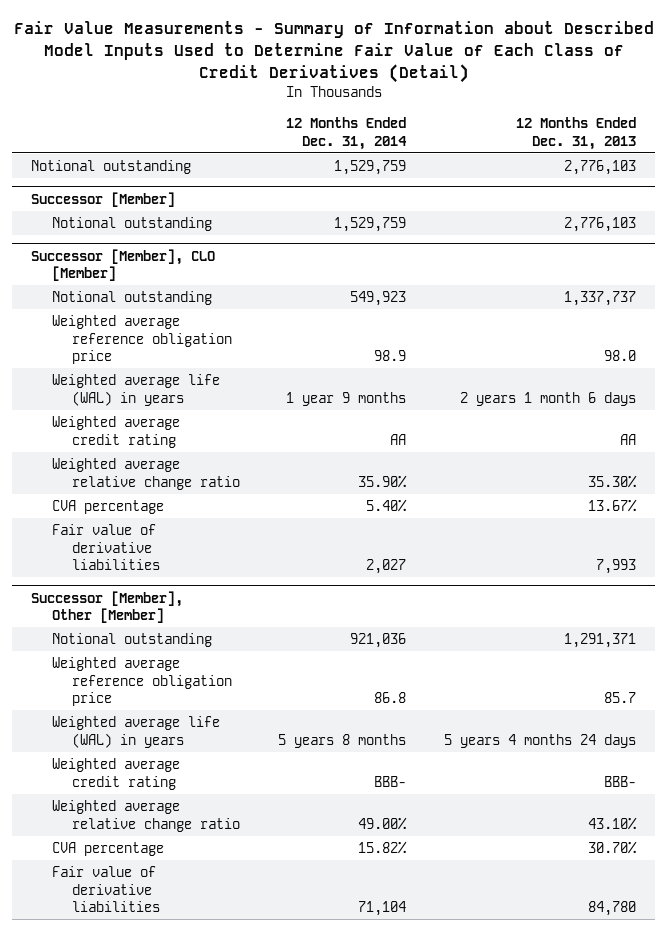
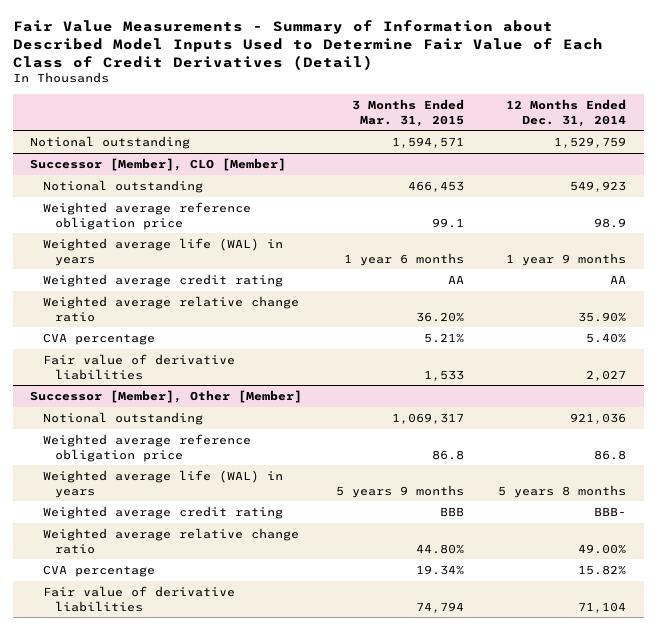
- | 12 Months Ended Dec. 31, 2014 | 12 Months Ended Dec. 31, 2013
+ | 3 Months Ended Mar. 31, 2015 | 12 Months Ended Dec. 31, 2014
- Successor [Member]
- Notional outstanding | 1,529,759 | 2,776,103

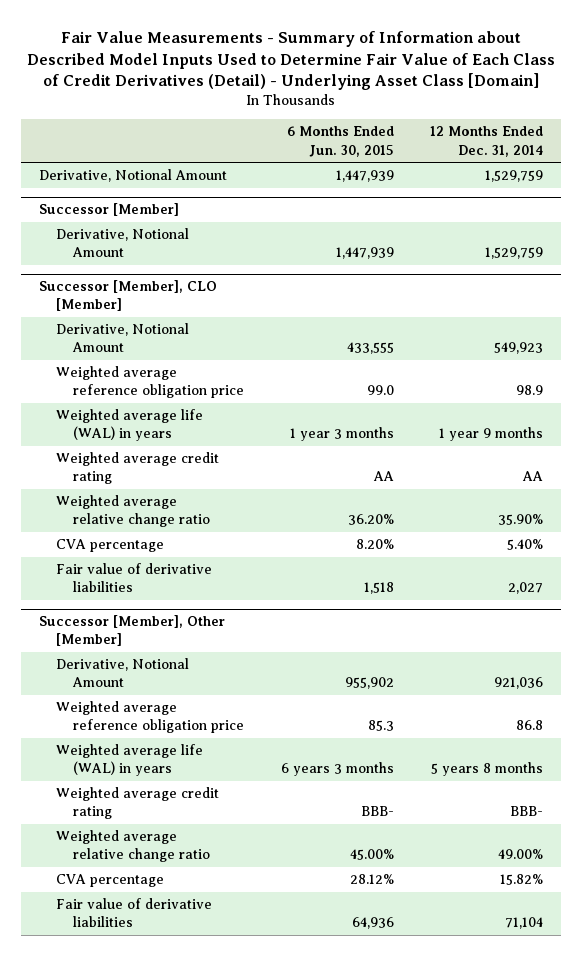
- Fair Value Measurements - Summary of Information about Described Model Inputs Used to Determine Fair Value of Each Class of Credit Derivatives (Detail)
+ Fair Value Measurements - Summary of Information about Described Model Inputs Used to Determine Fair Value of Each Class of Credit Derivatives (Detail) - Underlying Asset Class [Domain]
- | 3 Months Ended Mar. 31, 2015 | 12 Months Ended Dec. 31, 2014
+ | 6 Months Ended Jun. 30, 2015 | 12 Months Ended Dec. 31, 2014
- Notional outstanding | 1,594,571 | 1,529,759
+ Derivative, Notional Amount | 1,447,939 | 1,529,759
+ Successor [Member]
+ Derivative, Notional Amount | 1,447,939 | 1,529,759
@ Successor [Member], CLO [Member]
- Notional outstanding | 466,453 | 549,923
+ Derivative, Notional Amount | 433,555 | 549,923
@ Successor [Member], Other [Member]
- Notional outstanding | 1,069,317 | 921,036
+ Derivative, Notional Amount | 955,902 | 921,036

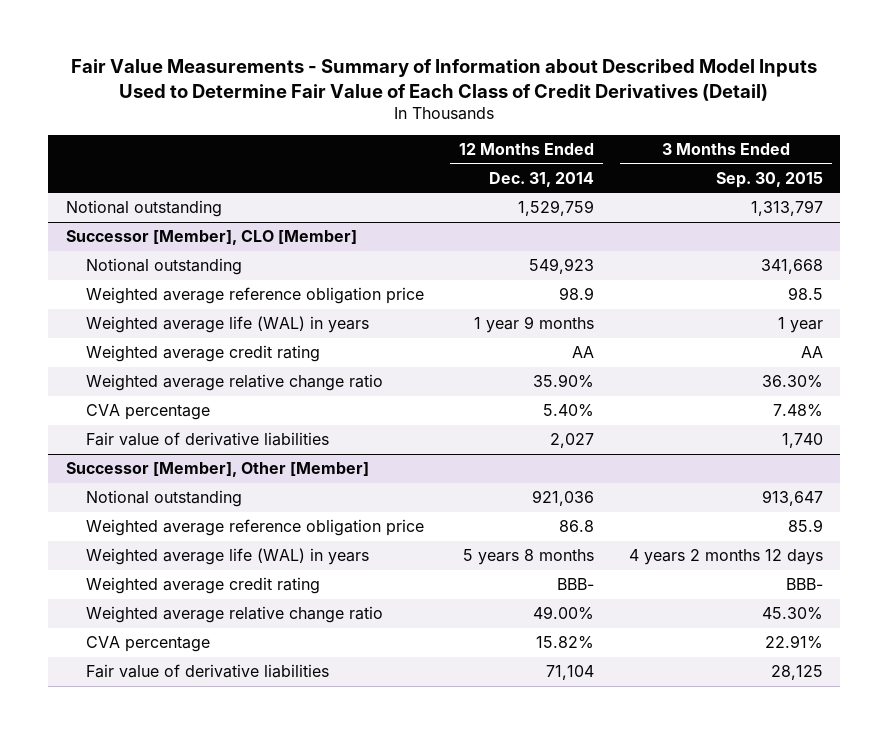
- Fair Value Measurements - Summary of Information about Described Model Inputs Used to Determine Fair Value of Each Class of Credit Derivatives (Detail) - Underlying Asset Class [Domain]
+ Fair Value Measurements - Summary of Information about Described Model Inputs Used to Determine Fair Value of Each Class of Credit Derivatives (Detail)
- | 6 Months Ended Jun. 30, 2015 | 12 Months Ended Dec. 31, 2014
+ | 12 Months Ended Dec. 31, 2014 | 3 Months Ended Sep. 30, 2015
- Derivative, Notional Amount | 1,447,939 | 1,529,759
- Successor [Member]
- Derivative, Notional Amount | 1,447,939 | 1,529,759
+ Notional outstanding | 1,529,759 | 1,313,797
@ Successor [Member], CLO [Member]
- Derivative, Notional Amount | 433,555 | 549,923
+ Notional outstanding | 549,923 | 341,668
@ Successor [Member], Other [Member]
- Derivative, Notional Amount | 955,902 | 921,036
+ Notional outstanding | 921,036 | 913,647

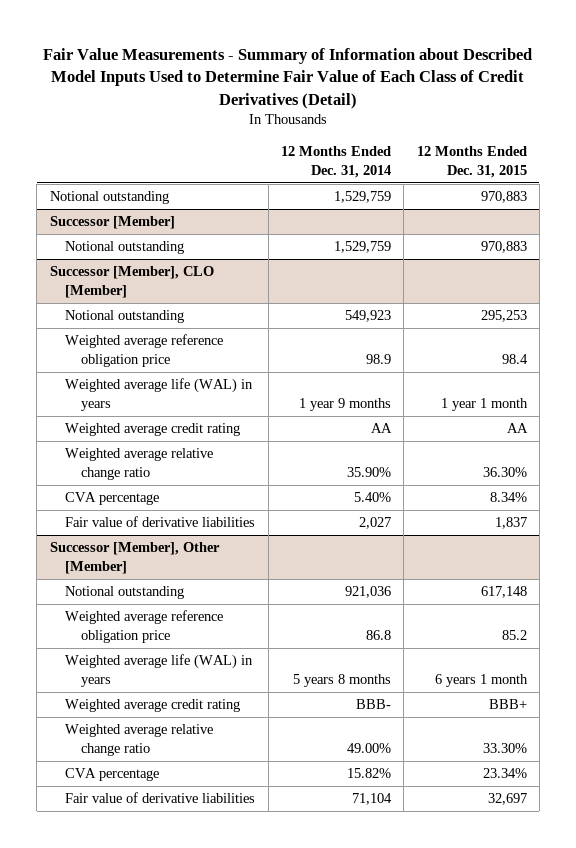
- | 12 Months Ended Dec. 31, 2014 | 3 Months Ended Sep. 30, 2015
+ | 12 Months Ended Dec. 31, 2014 | 12 Months Ended Dec. 31, 2015
+ Successor [Member]
+ Notional outstanding | 1,529,759 | 970,883

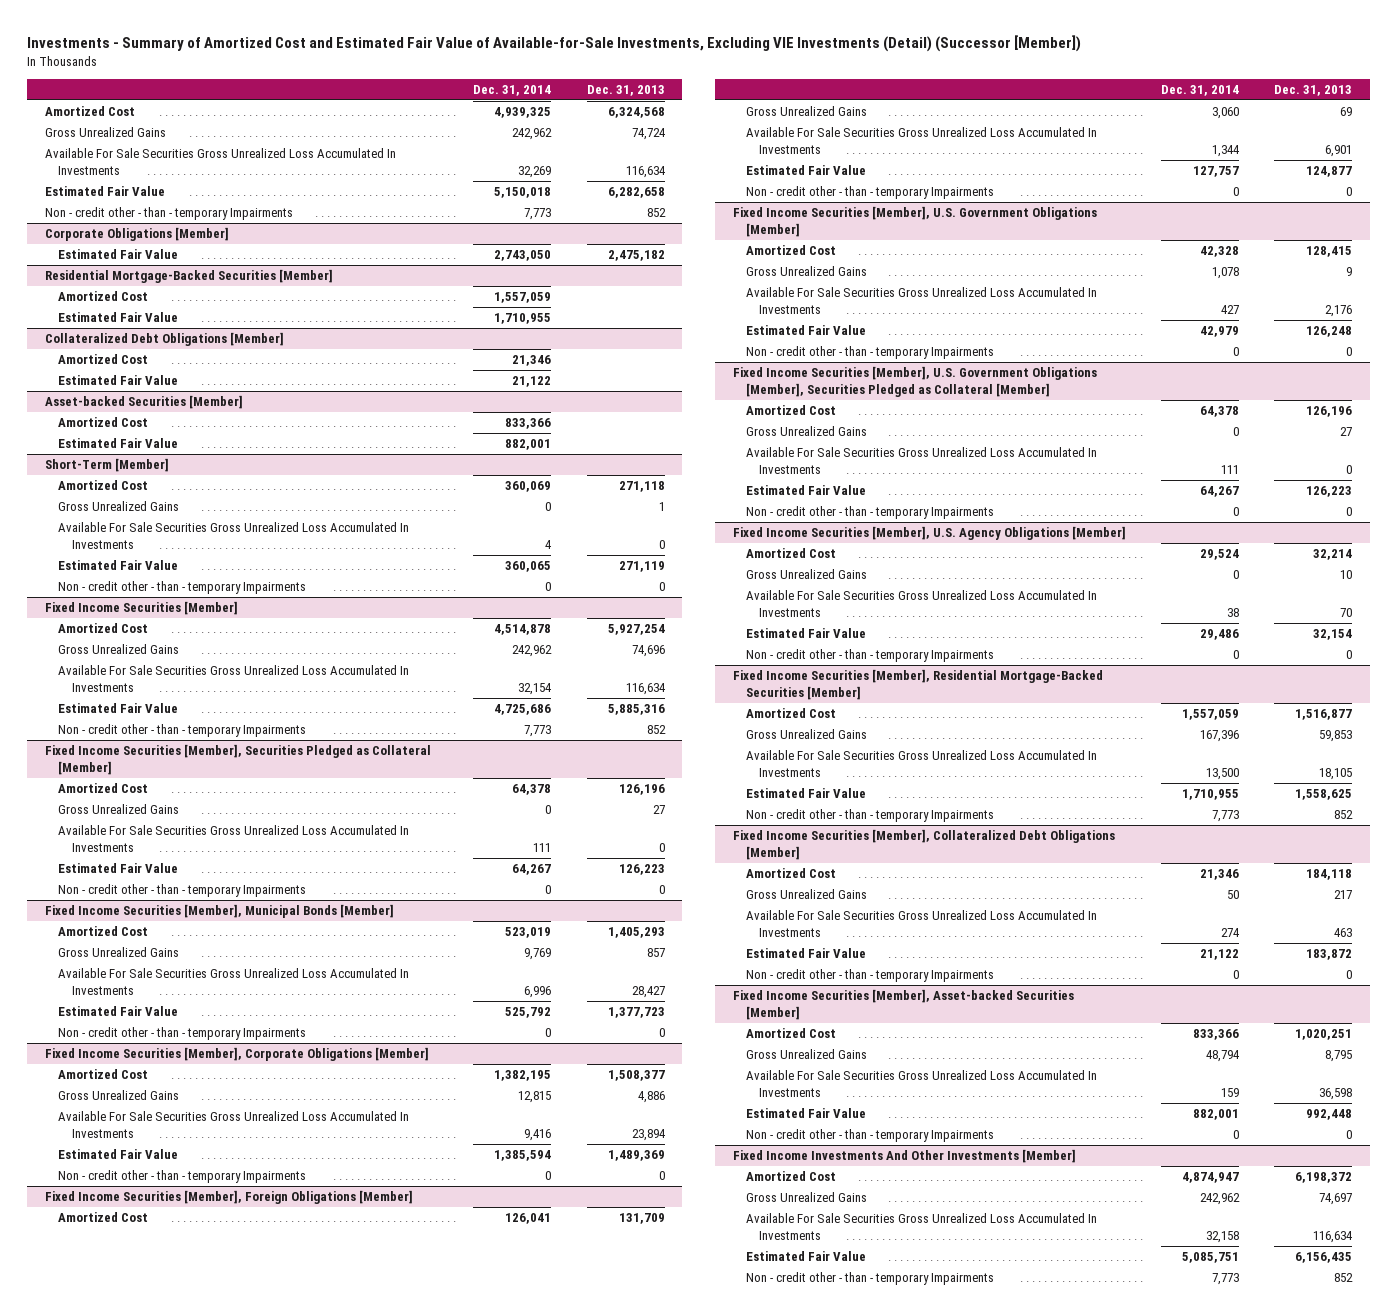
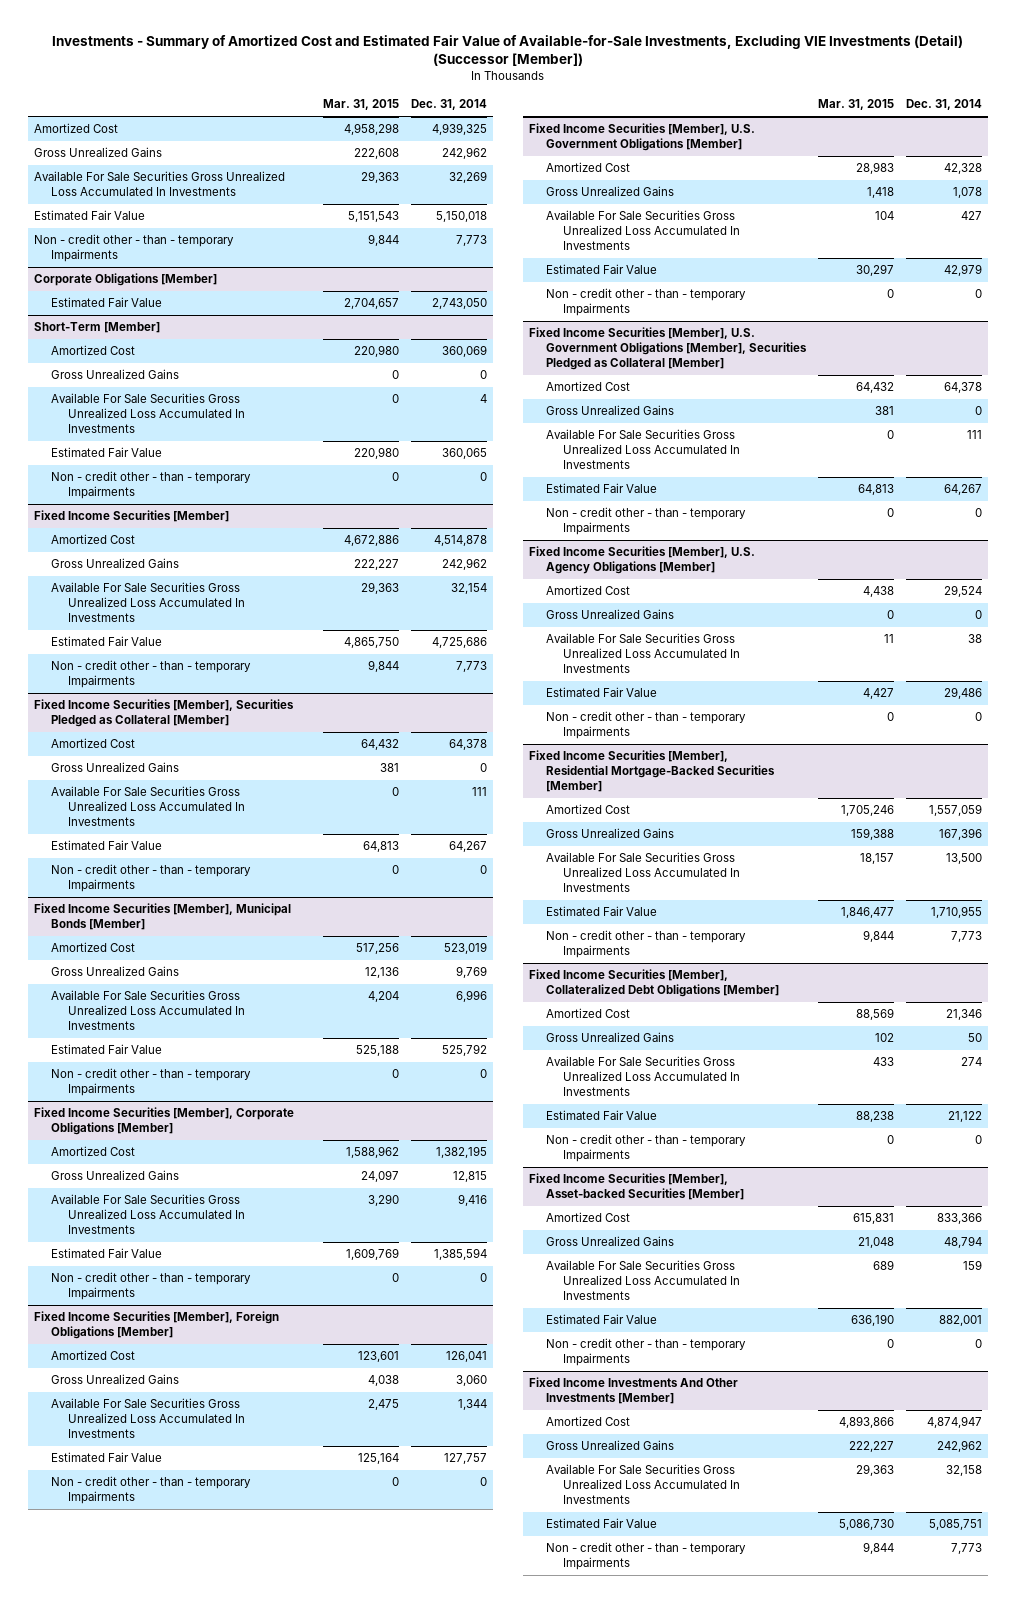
- | Dec. 31, 2014 | Dec. 31, 2013
+ | Mar. 31, 2015 | Dec. 31, 2014
- Residential Mortgage-Backed Securities [Member]
- Amortized Cost | 1,557,059 |
- Estimated Fair Value | 1,710,955 |
- Collateralized Debt Obligations [Member]
- Amortized Cost | 21,346 |
- Estimated Fair Value | 21,122 |
- Asset-backed Securities [Member]
- Amortized Cost | 833,366 |
- Estimated Fair Value | 882,001 |

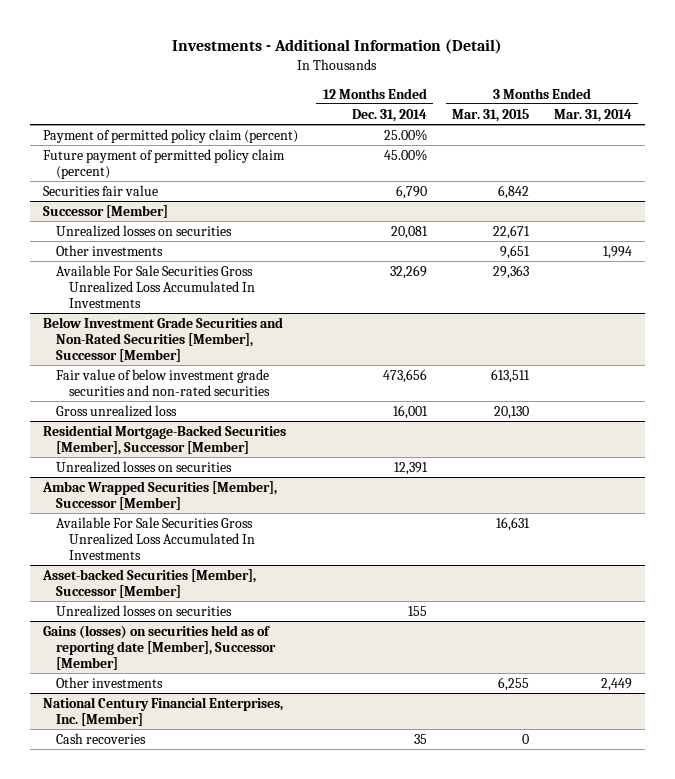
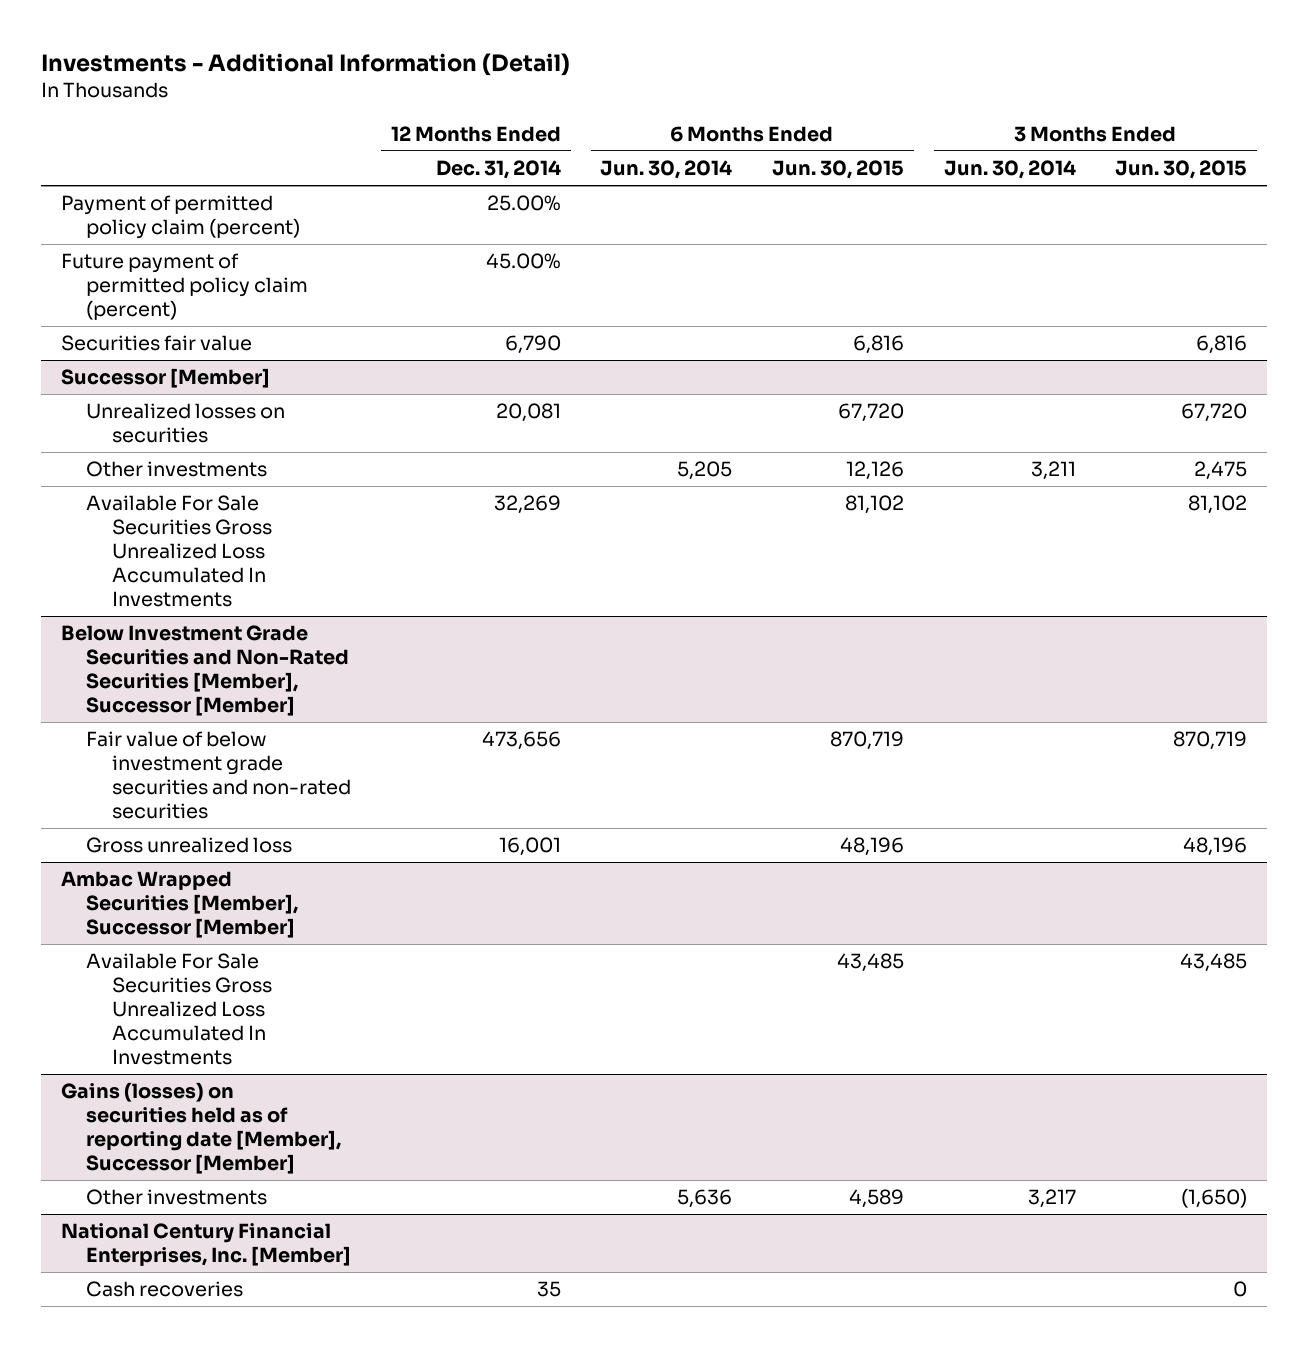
- | 12 Months Ended Dec. 31, 2014 | 3 Months Ended Mar. 31, 2015 | 3 Months Ended Mar. 31, 2014
+ | 12 Months Ended Dec. 31, 2014 | 6 Months Ended Jun. 30, 2014 | 6 Months Ended Jun. 30, 2015 | 3 Months Ended Jun. 30, 2014 | 3 Months Ended Jun. 30, 2015
- Residential Mortgage-Backed Securities [Member], Successor [Member]
- Unrealized losses on securities | 12,391 | |
- Asset-backed Securities [Member], Successor [Member]
- Unrealized losses on securities | 155 | |

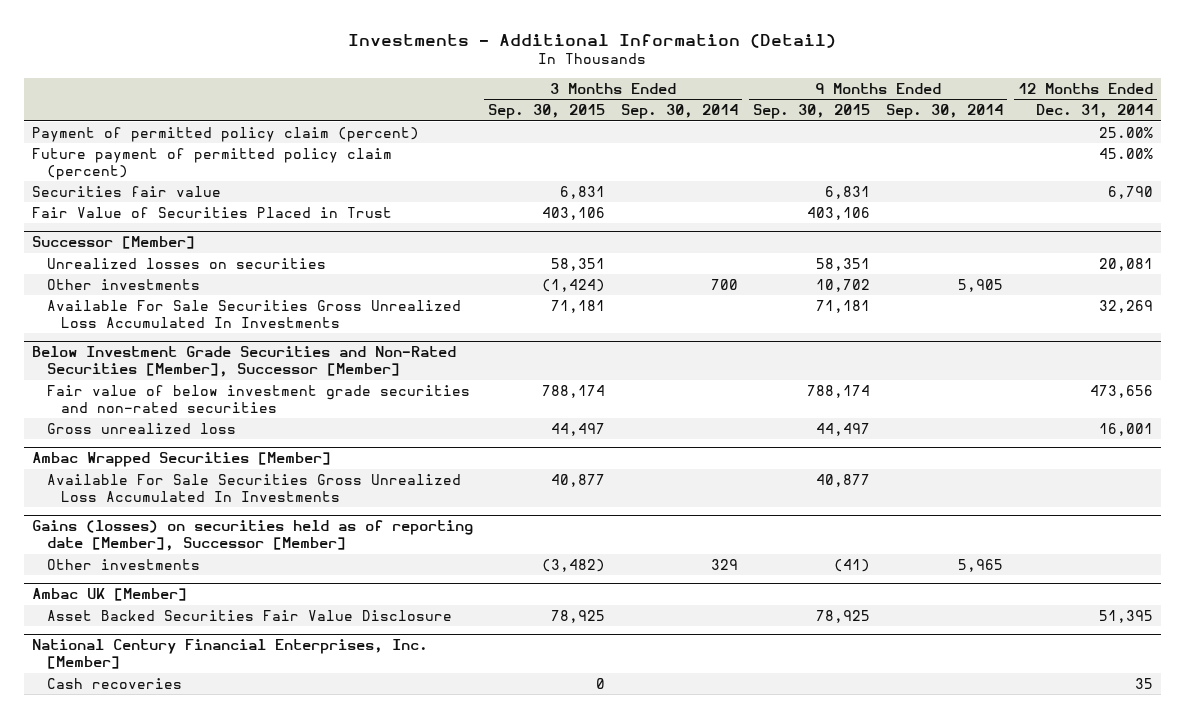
- | 12 Months Ended Dec. 31, 2014 | 6 Months Ended Jun. 30, 2014 | 6 Months Ended Jun. 30, 2015 | 3 Months Ended Jun. 30, 2014 | 3 Months Ended Jun. 30, 2015
+ | 3 Months Ended Sep. 30, 2015 | 3 Months Ended Sep. 30, 2014 | 9 Months Ended Sep. 30, 2015 | 9 Months Ended Sep. 30, 2014 | 12 Months Ended Dec. 31, 2014
+ Fair Value of Securities Placed in Trust | 403,106 | | 403,106 | |
- Ambac Wrapped Securities [Member], Successor [Member]
+ Ambac Wrapped Securities [Member]
+ Ambac UK [Member]
+ Asset Backed Securities Fair Value Disclosure | 78,925 | | 78,925 | | 51,395

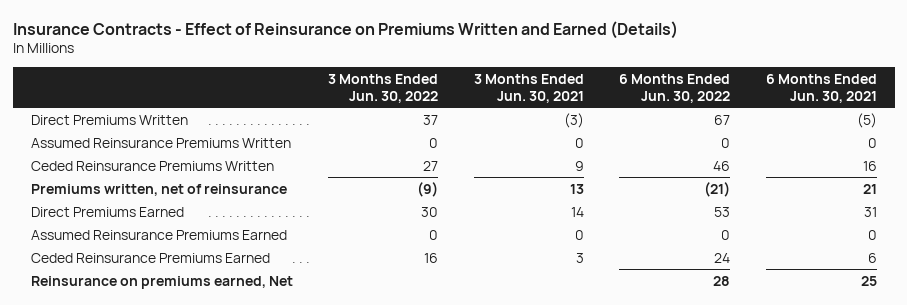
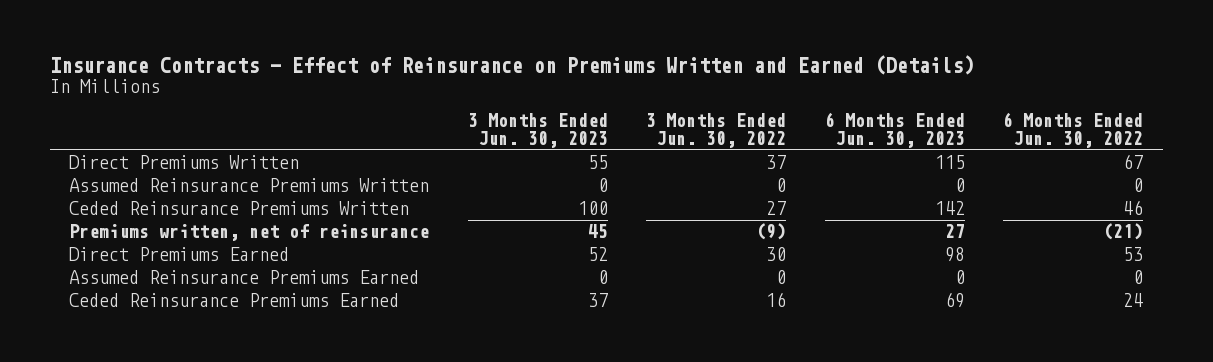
- | 3 Months Ended Jun. 30, 2022 | 3 Months Ended Jun. 30, 2021 | 6 Months Ended Jun. 30, 2022 | 6 Months Ended Jun. 30, 2021
+ | 3 Months Ended Jun. 30, 2023 | 3 Months Ended Jun. 30, 2022 | 6 Months Ended Jun. 30, 2023 | 6 Months Ended Jun. 30, 2022
- Reinsurance on premiums earned, Net | | | 28 | 25

